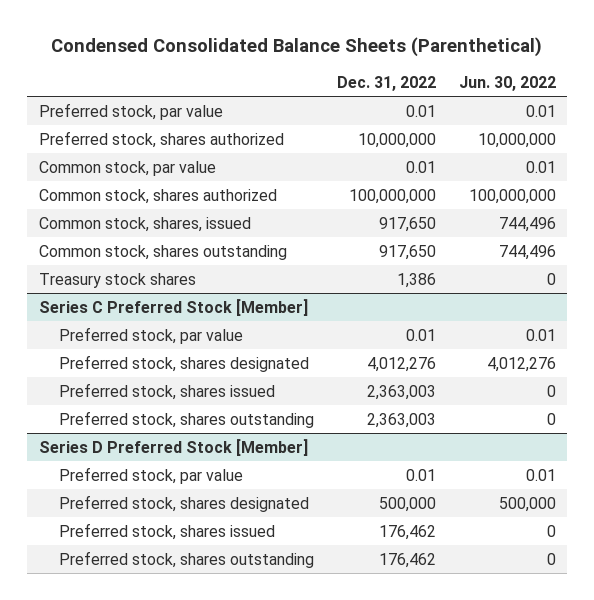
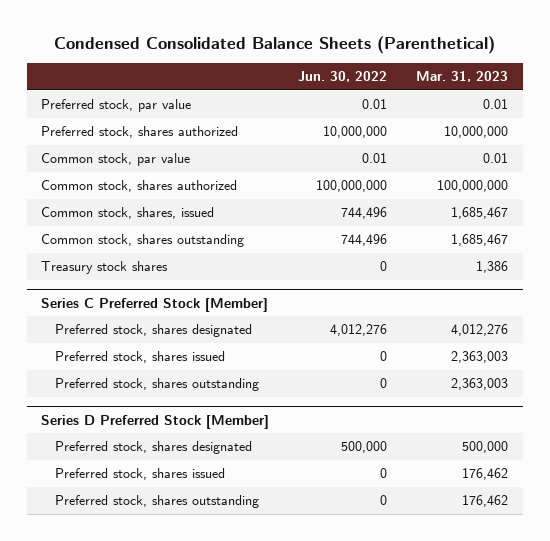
- | Dec. 31, 2022 | Jun. 30, 2022
+ | Jun. 30, 2022 | Mar. 31, 2023
@ Series C Preferred Stock [Member]
- Preferred stock, par value | 0.01 | 0.01
@ Series D Preferred Stock [Member]
- Preferred stock, par value | 0.01 | 0.01

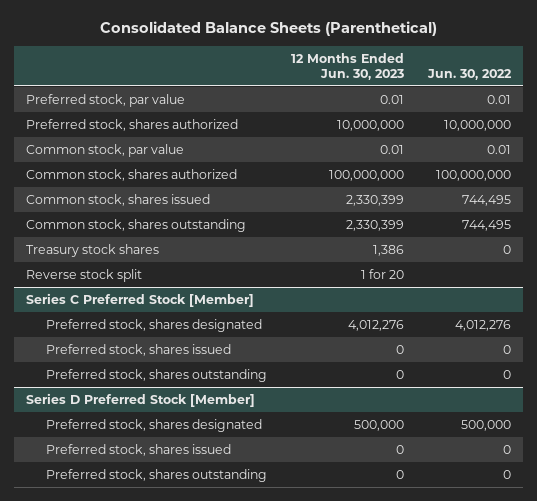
- Condensed Consolidated Balance Sheets (Parenthetical)
+ Consolidated Balance Sheets (Parenthetical)
- | Jun. 30, 2022 | Mar. 31, 2023
+ | 12 Months Ended Jun. 30, 2023 | Jun. 30, 2022
- Common stock, shares, issued | 744,496 | 1,685,467
- Common stock, shares outstanding | 744,496 | 1,685,467
+ Common stock, shares issued | 2,330,399 | 744,495
+ Common stock, shares outstanding | 2,330,399 | 744,495
+ Reverse stock split | 1 for 20 |

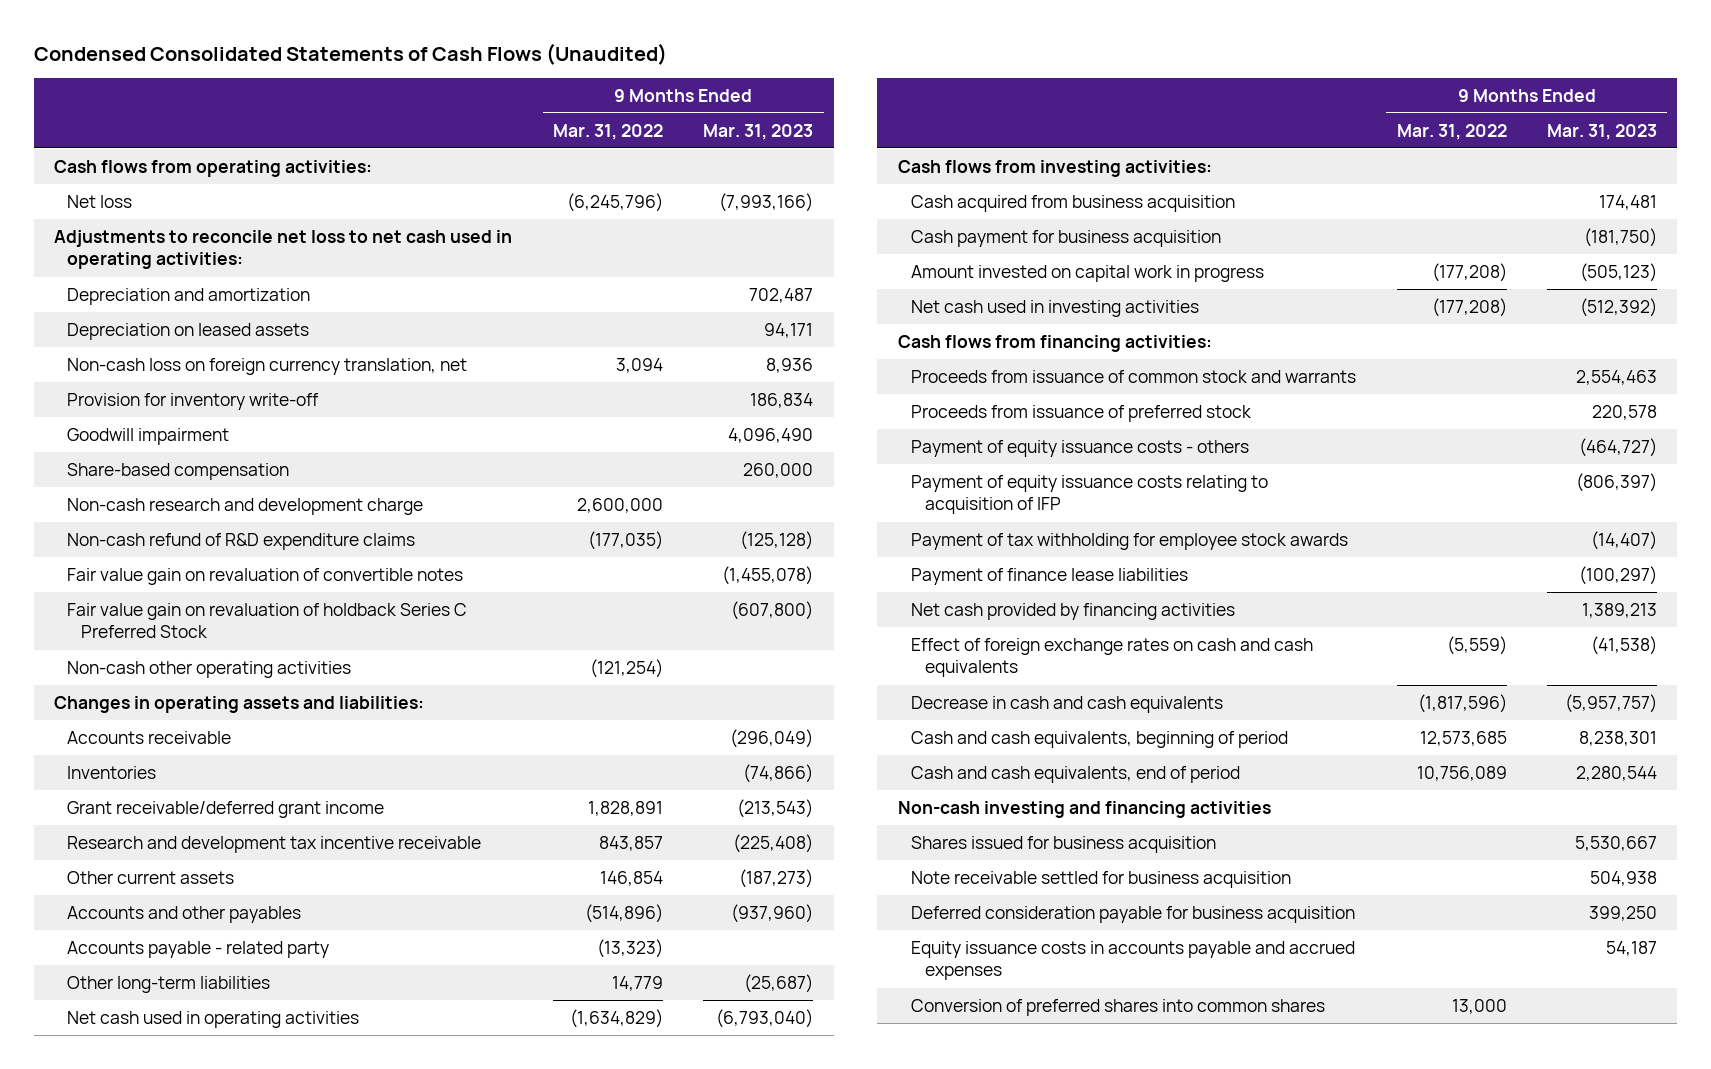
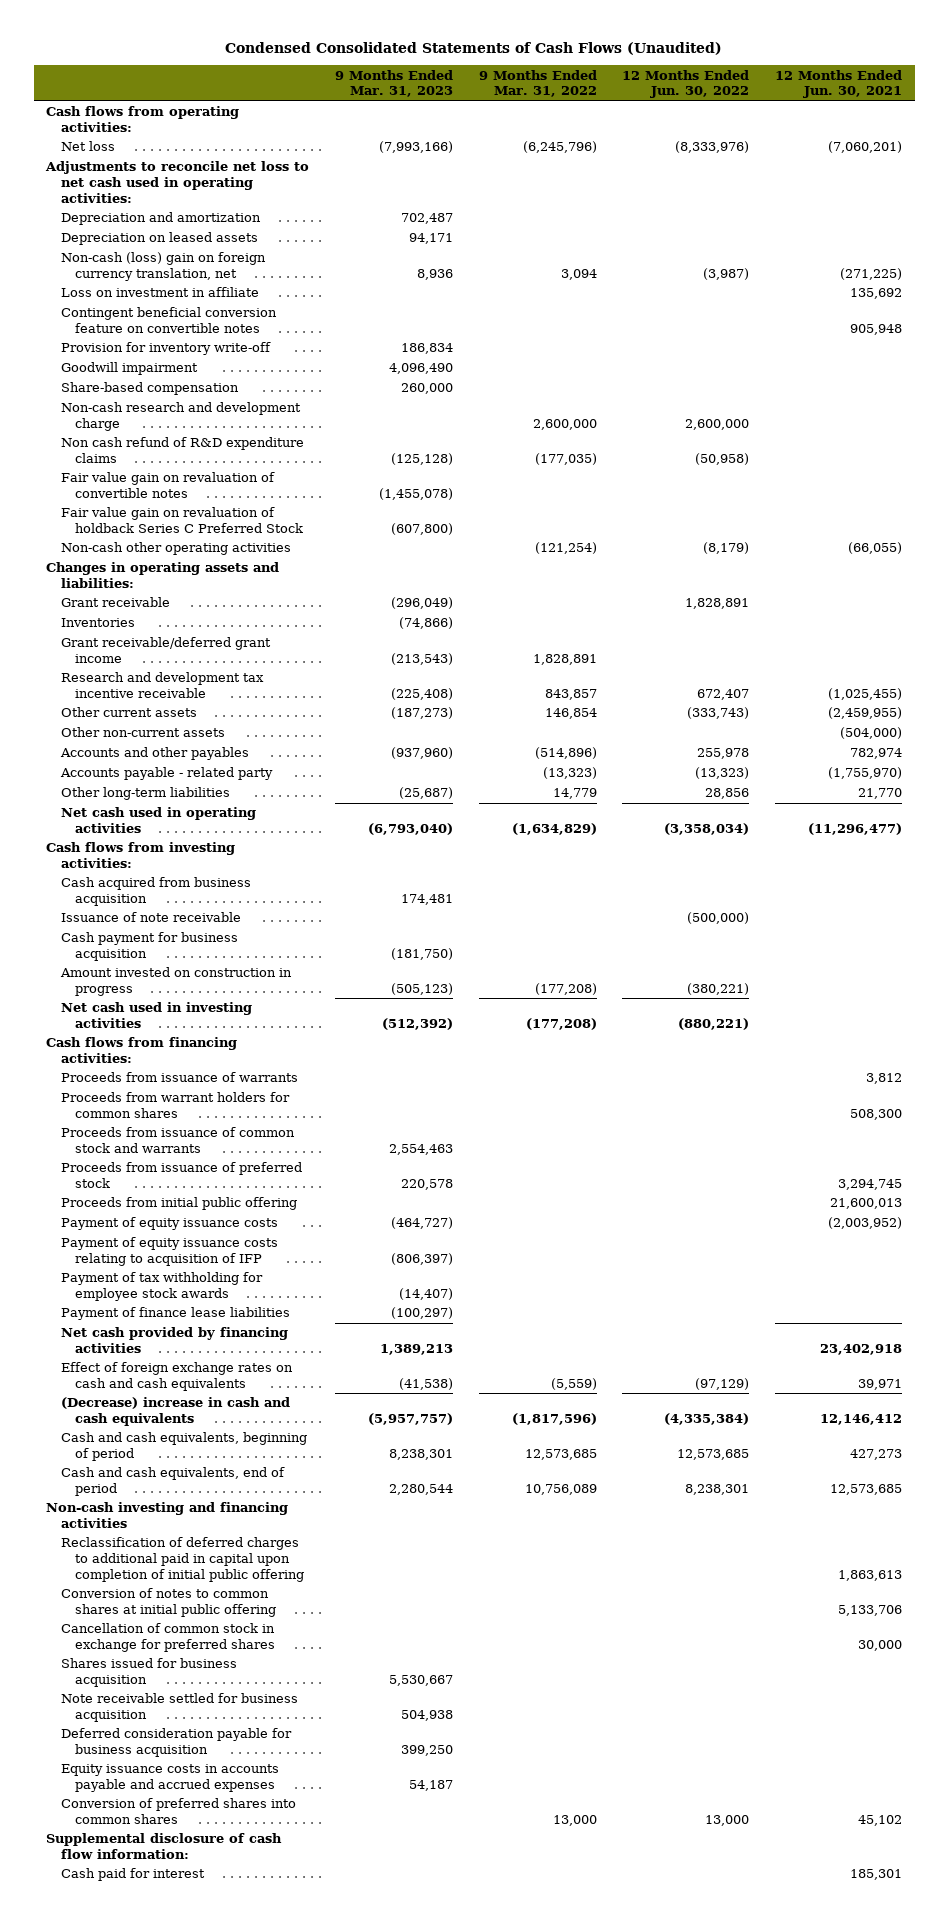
- | 9 Months Ended Mar. 31, 2022 | 9 Months Ended Mar. 31, 2023
+ | 9 Months Ended Mar. 31, 2023 | 9 Months Ended Mar. 31, 2022 | 12 Months Ended Jun. 30, 2022 | 12 Months Ended Jun. 30, 2021
- Non-cash loss on foreign currency translation, net | 3,094 | 8,936
+ Non-cash (loss) gain on foreign currency translation, net | 8,936 | 3,094 | (3,987) | (271,225)
+ Loss on investment in affiliate | | | | 135,692
+ Contingent beneficial conversion feature on convertible notes | | | | 905,948
- Non-cash refund of R&D expenditure claims | (177,035) | (125,128)
+ Non cash refund of R&D expenditure claims | (125,128) | (177,035) | (50,958) |
- Accounts receivable | | (296,049)
+ Grant receivable | (296,049) | | 1,828,891 |
+ Other non-current assets | | | | (504,000)
+ Issuance of note receivable | | | (500,000) |
- Amount invested on capital work in progress | (177,208) | (505,123)
+ Amount invested on construction in progress | (505,123) | (177,208) | (380,221) |
+ Proceeds from issuance of warrants | | | | 3,812
+ Proceeds from warrant holders for common shares | | | | 508,300
- Payment of equity issuance costs - others | | (464,727)
+ Proceeds from initial public offering | | | | 21,600,013
+ Payment of equity issuance costs | (464,727) | | | (2,003,952)
- Decrease in cash and cash equivalents | (1,817,596) | (5,957,757)
+ (Decrease) increase in cash and cash equivalents | (5,957,757) | (1,817,596) | (4,335,384) | 12,146,412
+ Reclassification of deferred charges to additional paid in capital upon completion of initial public offering | | | | 1,863,613
+ Conversion of notes to common shares at initial public offering | | | | 5,133,706
+ Cancellation of common stock in exchange for preferred shares | | | | 30,000
+ Supplemental disclosure of cash flow information:
+ Cash paid for interest | | | | 185,301

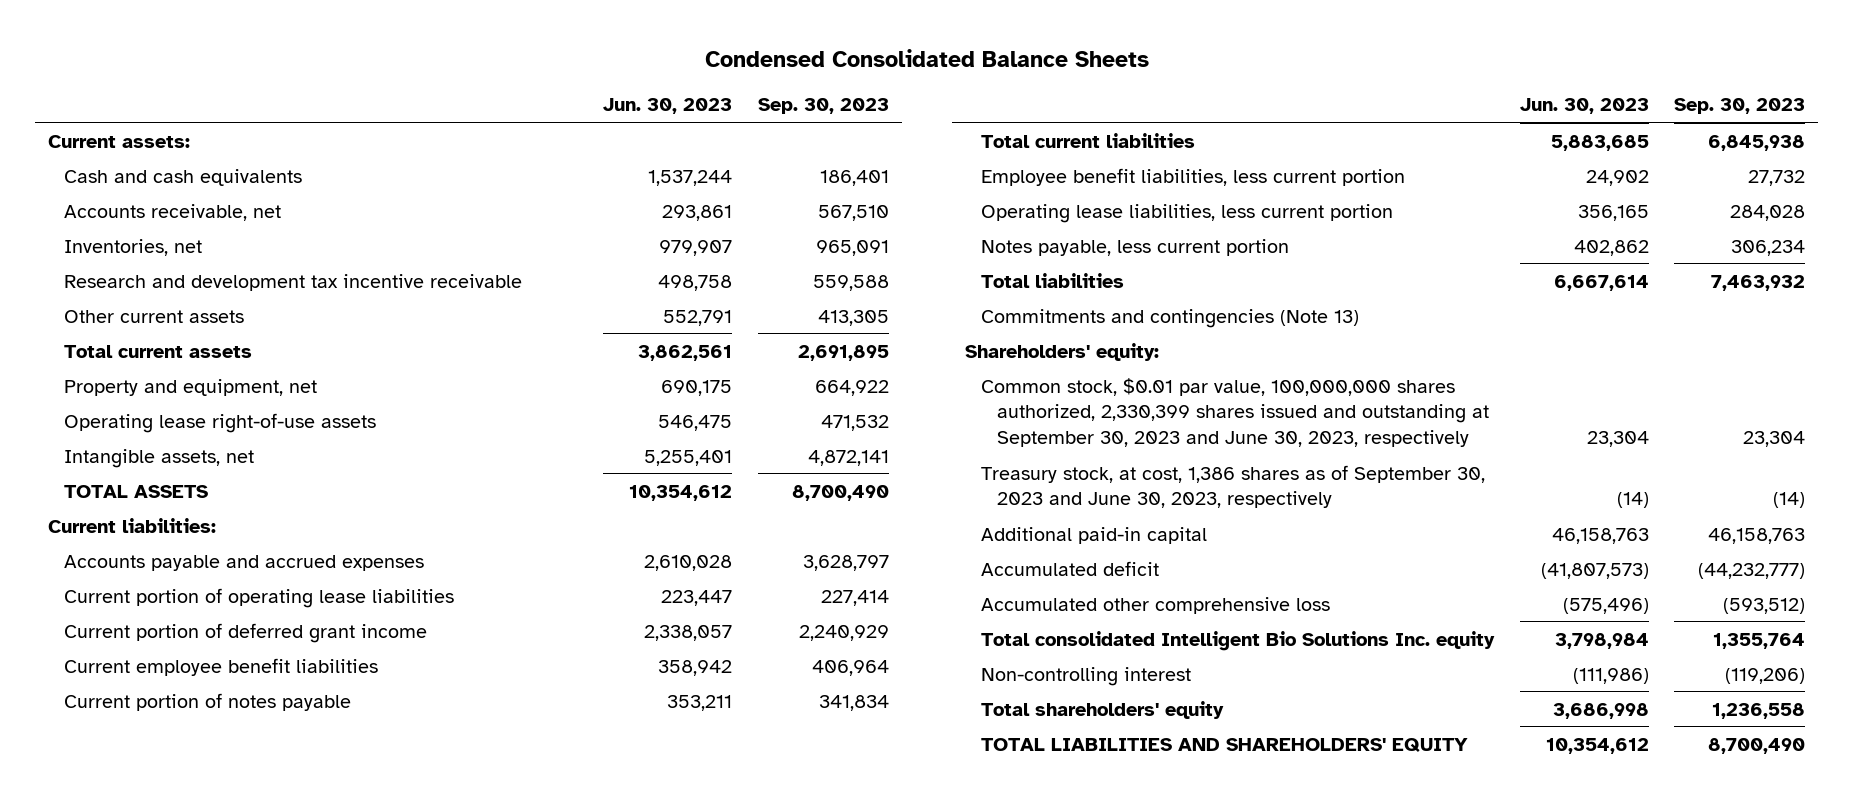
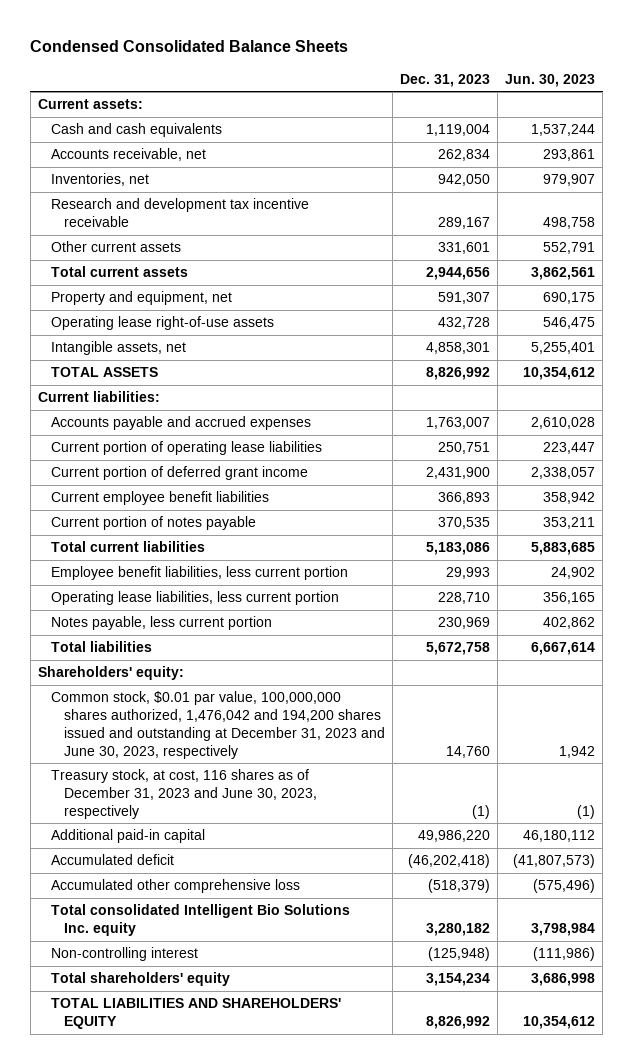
- | Jun. 30, 2023 | Sep. 30, 2023
+ | Dec. 31, 2023 | Jun. 30, 2023
- Commitments and contingencies (Note 13)
- Common stock, $0.01 par value, 100,000,000 shares authorized, 2,330,399 shares issued and outstanding at September 30, 2023 and June 30, 2023, respectively | 23,304 | 23,304
- Treasury stock, at cost, 1,386 shares as of September 30, 2023 and June 30, 2023, respectively | (14) | (14)
- Additional paid-in capital | 46,158,763 | 46,158,763
+ Common stock, $0.01 par value, 100,000,000 shares authorized, 1,476,042 and 194,200 shares issued and outstanding at December 31, 2023 and June 30, 2023, respectively | 14,760 | 1,942
+ Treasury stock, at cost, 116 shares as of December 31, 2023 and June 30, 2023, respectively | (1) | (1)
+ Additional paid-in capital | 49,986,220 | 46,180,112

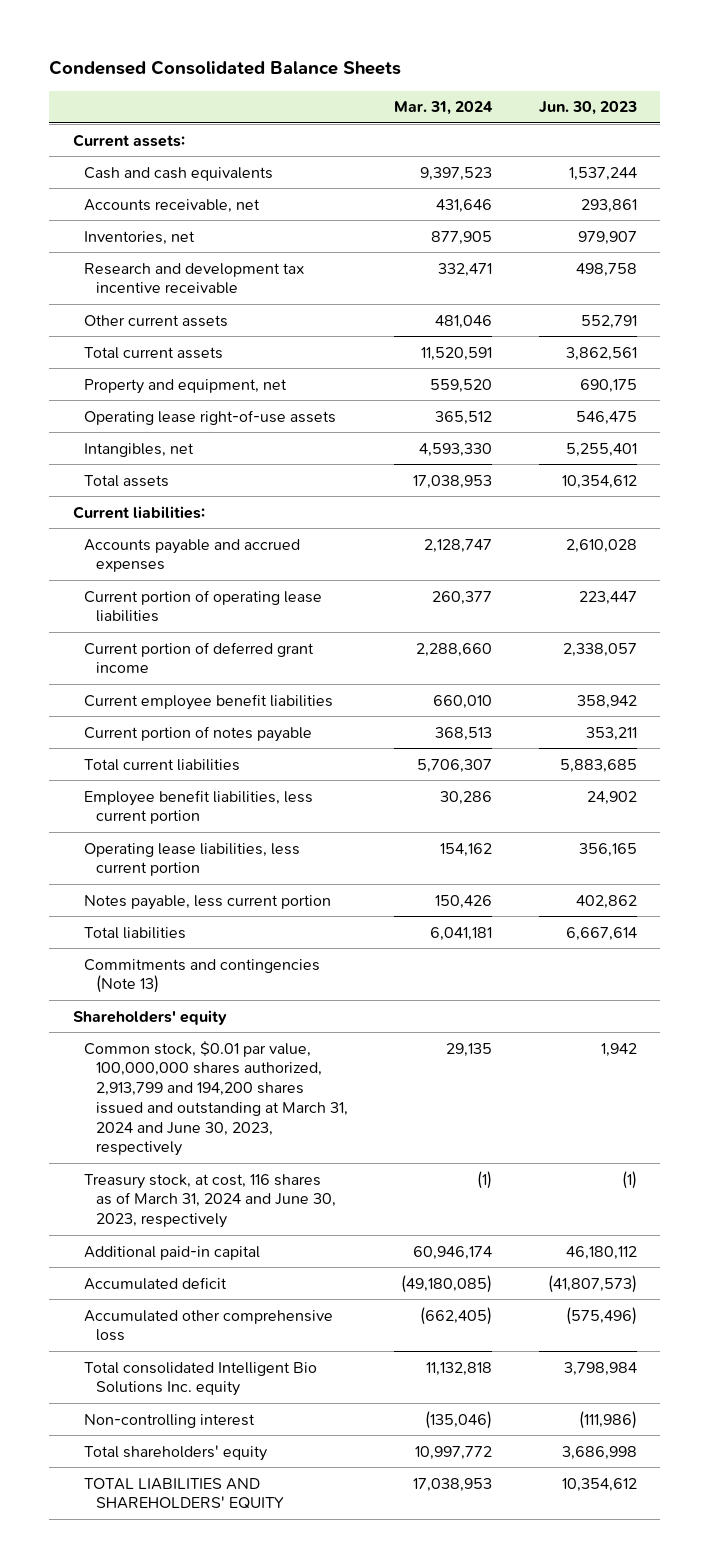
- | Dec. 31, 2023 | Jun. 30, 2023
+ | Mar. 31, 2024 | Jun. 30, 2023
- Intangible assets, net | 4,858,301 | 5,255,401
- TOTAL ASSETS | 8,826,992 | 10,354,612
+ Intangibles, net | 4,593,330 | 5,255,401
+ Total assets | 17,038,953 | 10,354,612
- Shareholders' equity:
- Common stock, $0.01 par value, 100,000,000 shares authorized, 1,476,042 and 194,200 shares issued and outstanding at December 31, 2023 and June 30, 2023, respectively | 14,760 | 1,942
- Treasury stock, at cost, 116 shares as of December 31, 2023 and June 30, 2023, respectively | (1) | (1)
+ Commitments and contingencies (Note 13)
+ Shareholders' equity
+ Common stock, $0.01 par value, 100,000,000 shares authorized, 2,913,799 and 194,200 shares issued and outstanding at March 31, 2024 and June 30, 2023, respectively | 29,135 | 1,942
+ Treasury stock, at cost, 116 shares as of March 31, 2024 and June 30, 2023, respectively | (1) | (1)

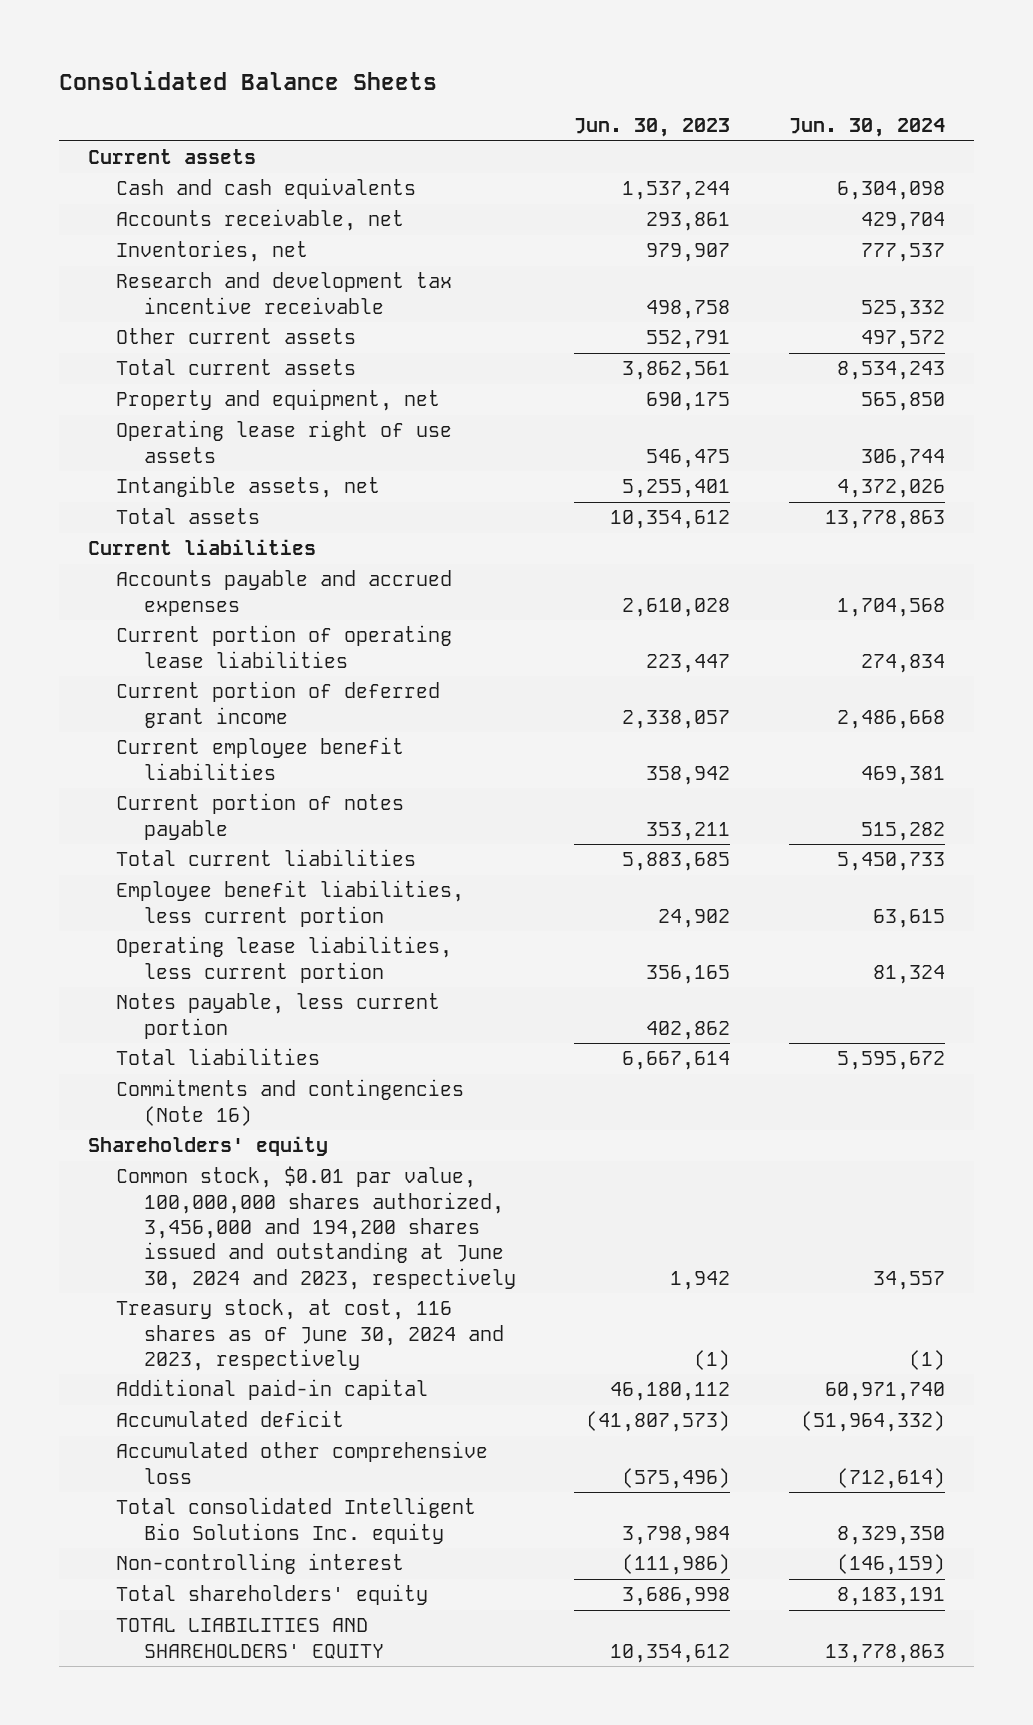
- Condensed Consolidated Balance Sheets
+ Consolidated Balance Sheets
- | Mar. 31, 2024 | Jun. 30, 2023
+ | Jun. 30, 2023 | Jun. 30, 2024
- Current assets:
+ Current assets
- Operating lease right-of-use assets | 365,512 | 546,475
- Intangibles, net | 4,593,330 | 5,255,401
+ Operating lease right of use assets | 546,475 | 306,744
+ Intangible assets, net | 5,255,401 | 4,372,026
- Current liabilities:
+ Current liabilities
- Commitments and contingencies (Note 13)
+ Commitments and contingencies (Note 16)
- Common stock, $0.01 par value, 100,000,000 shares authorized, 2,913,799 and 194,200 shares issued and outstanding at March 31, 2024 and June 30, 2023, respectively | 29,135 | 1,942
- Treasury stock, at cost, 116 shares as of March 31, 2024 and June 30, 2023, respectively | (1) | (1)
+ Common stock, $0.01 par value, 100,000,000 shares authorized, 3,456,000 and 194,200 shares issued and outstanding at June 30, 2024 and 2023, respectively | 1,942 | 34,557
+ Treasury stock, at cost, 116 shares as of June 30, 2024 and 2023, respectively | (1) | (1)

